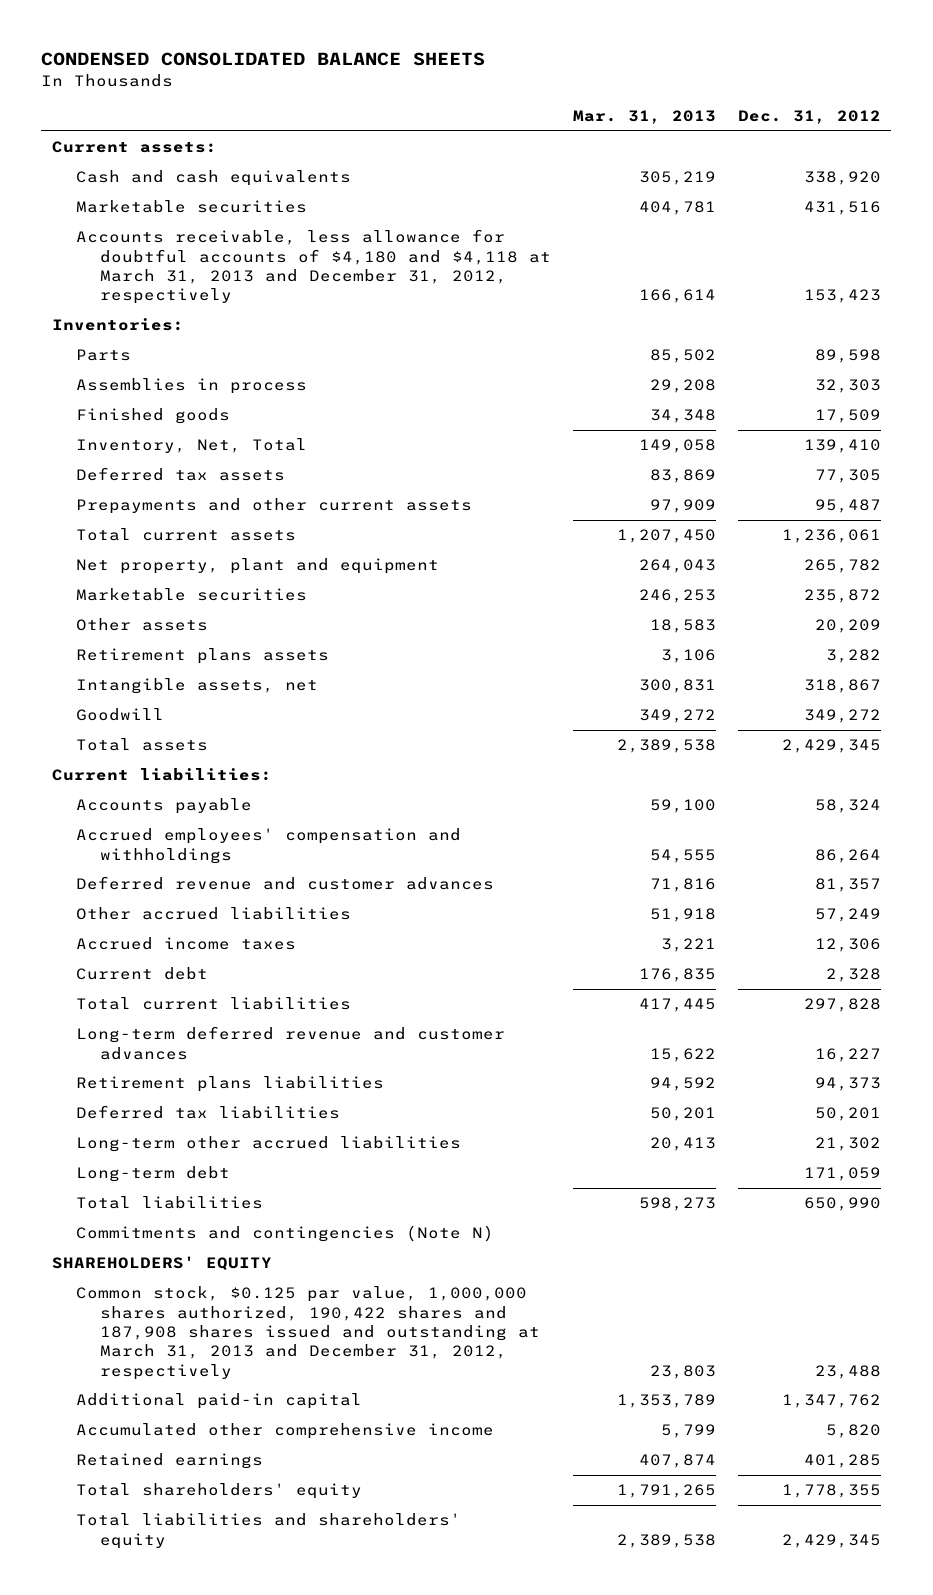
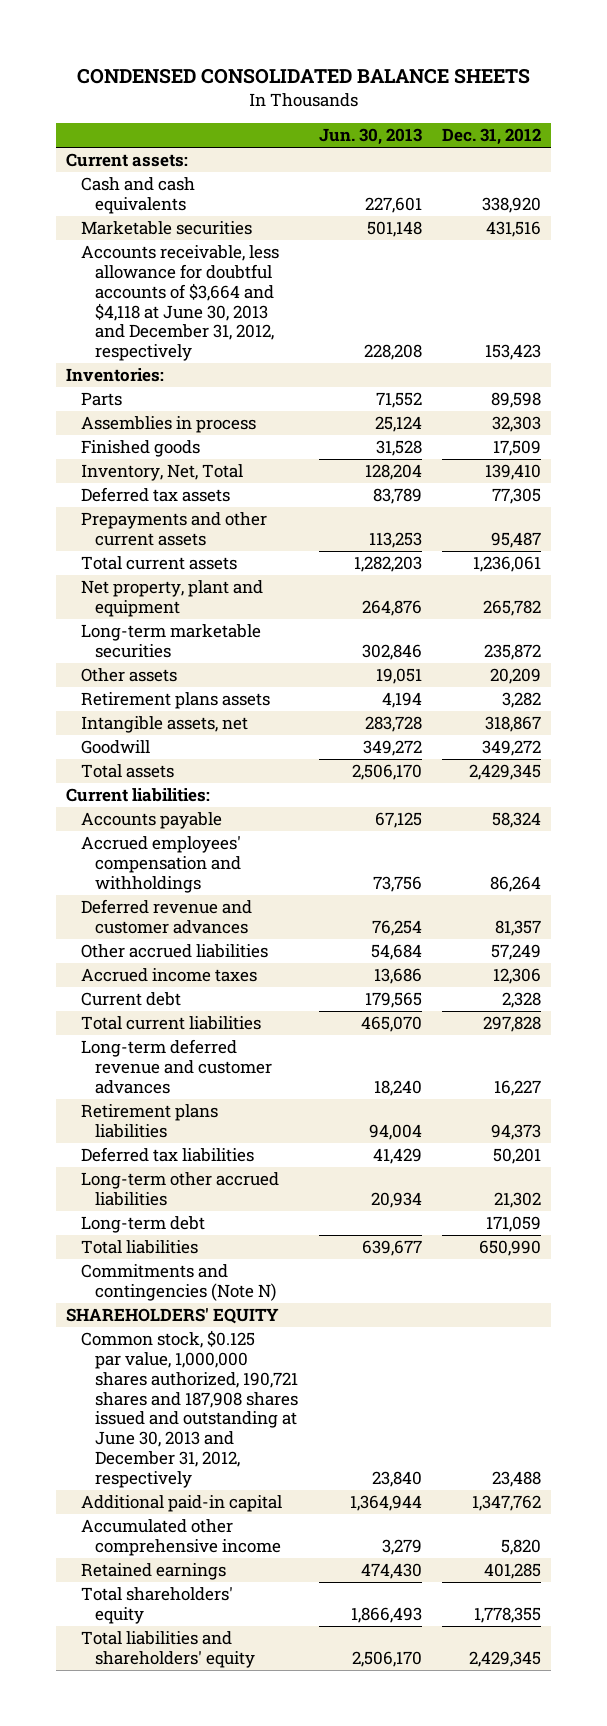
- | Mar. 31, 2013 | Dec. 31, 2012
+ | Jun. 30, 2013 | Dec. 31, 2012
- Accounts receivable, less allowance for doubtful accounts of $4,180 and $4,118 at March 31, 2013 and December 31, 2012, respectively | 166,614 | 153,423
+ Accounts receivable, less allowance for doubtful accounts of $3,664 and $4,118 at June 30, 2013 and December 31, 2012, respectively | 228,208 | 153,423
- Marketable securities | 246,253 | 235,872
+ Long-term marketable securities | 302,846 | 235,872
- Common stock, $0.125 par value, 1,000,000 shares authorized, 190,422 shares and 187,908 shares issued and outstanding at March 31, 2013 and December 31, 2012, respectively | 23,803 | 23,488
+ Common stock, $0.125 par value, 1,000,000 shares authorized, 190,721 shares and 187,908 shares issued and outstanding at June 30, 2013 and December 31, 2012, respectively | 23,840 | 23,488

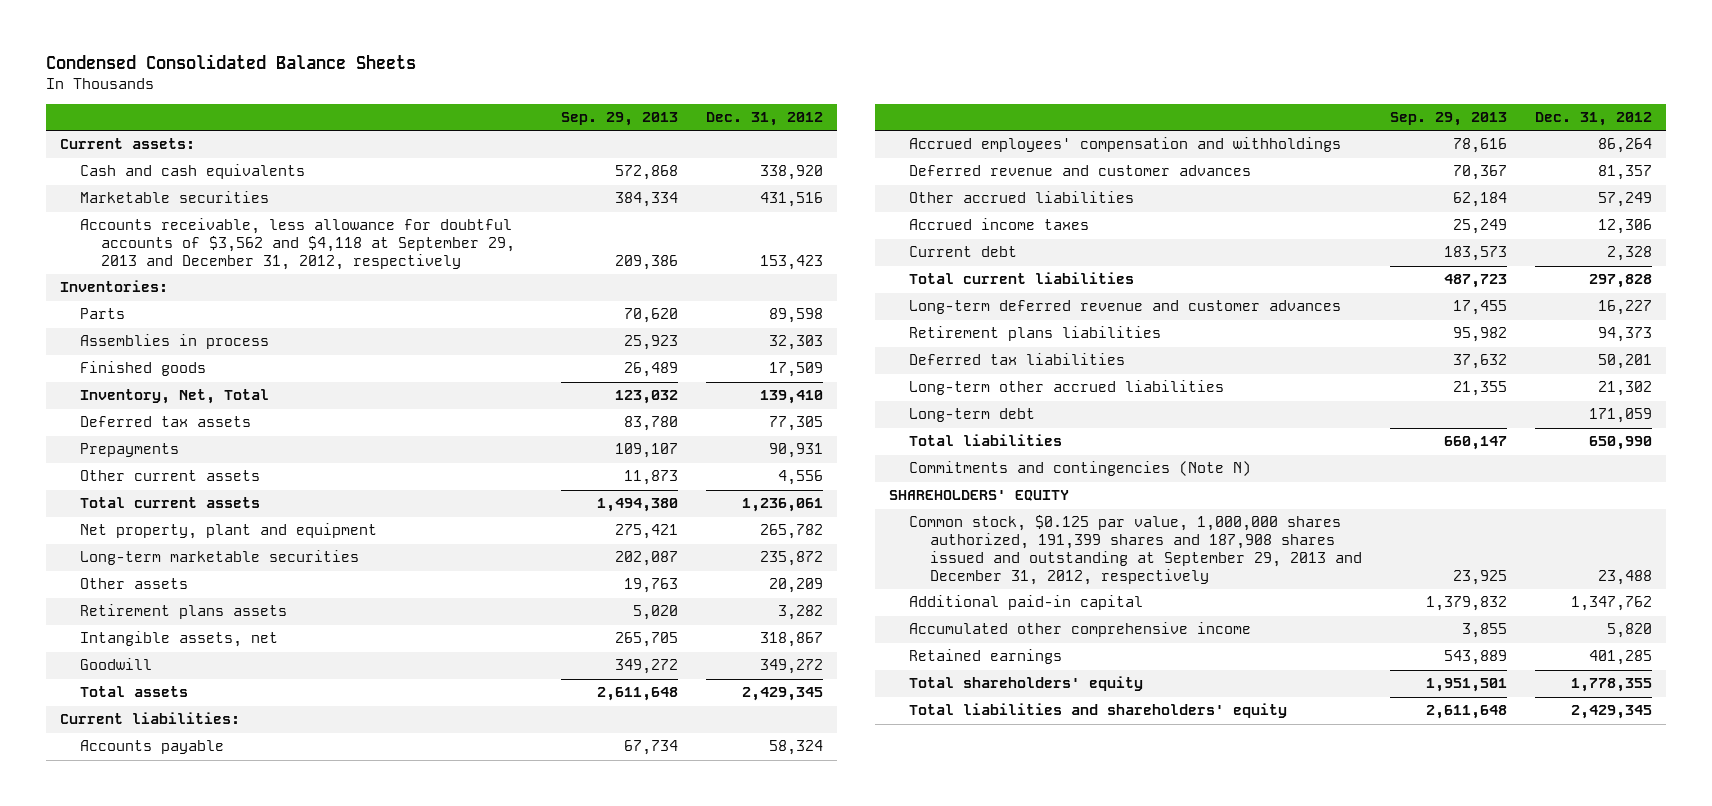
- CONDENSED CONSOLIDATED BALANCE SHEETS
+ Condensed Consolidated Balance Sheets
- | Jun. 30, 2013 | Dec. 31, 2012
+ | Sep. 29, 2013 | Dec. 31, 2012
- Accounts receivable, less allowance for doubtful accounts of $3,664 and $4,118 at June 30, 2013 and December 31, 2012, respectively | 228,208 | 153,423
+ Accounts receivable, less allowance for doubtful accounts of $3,562 and $4,118 at September 29, 2013 and December 31, 2012, respectively | 209,386 | 153,423
- Prepayments and other current assets | 113,253 | 95,487
+ Prepayments | 109,107 | 90,931
+ Other current assets | 11,873 | 4,556
- Common stock, $0.125 par value, 1,000,000 shares authorized, 190,721 shares and 187,908 shares issued and outstanding at June 30, 2013 and December 31, 2012, respectively | 23,840 | 23,488
+ Common stock, $0.125 par value, 1,000,000 shares authorized, 191,399 shares and 187,908 shares issued and outstanding at September 29, 2013 and December 31, 2012, respectively | 23,925 | 23,488

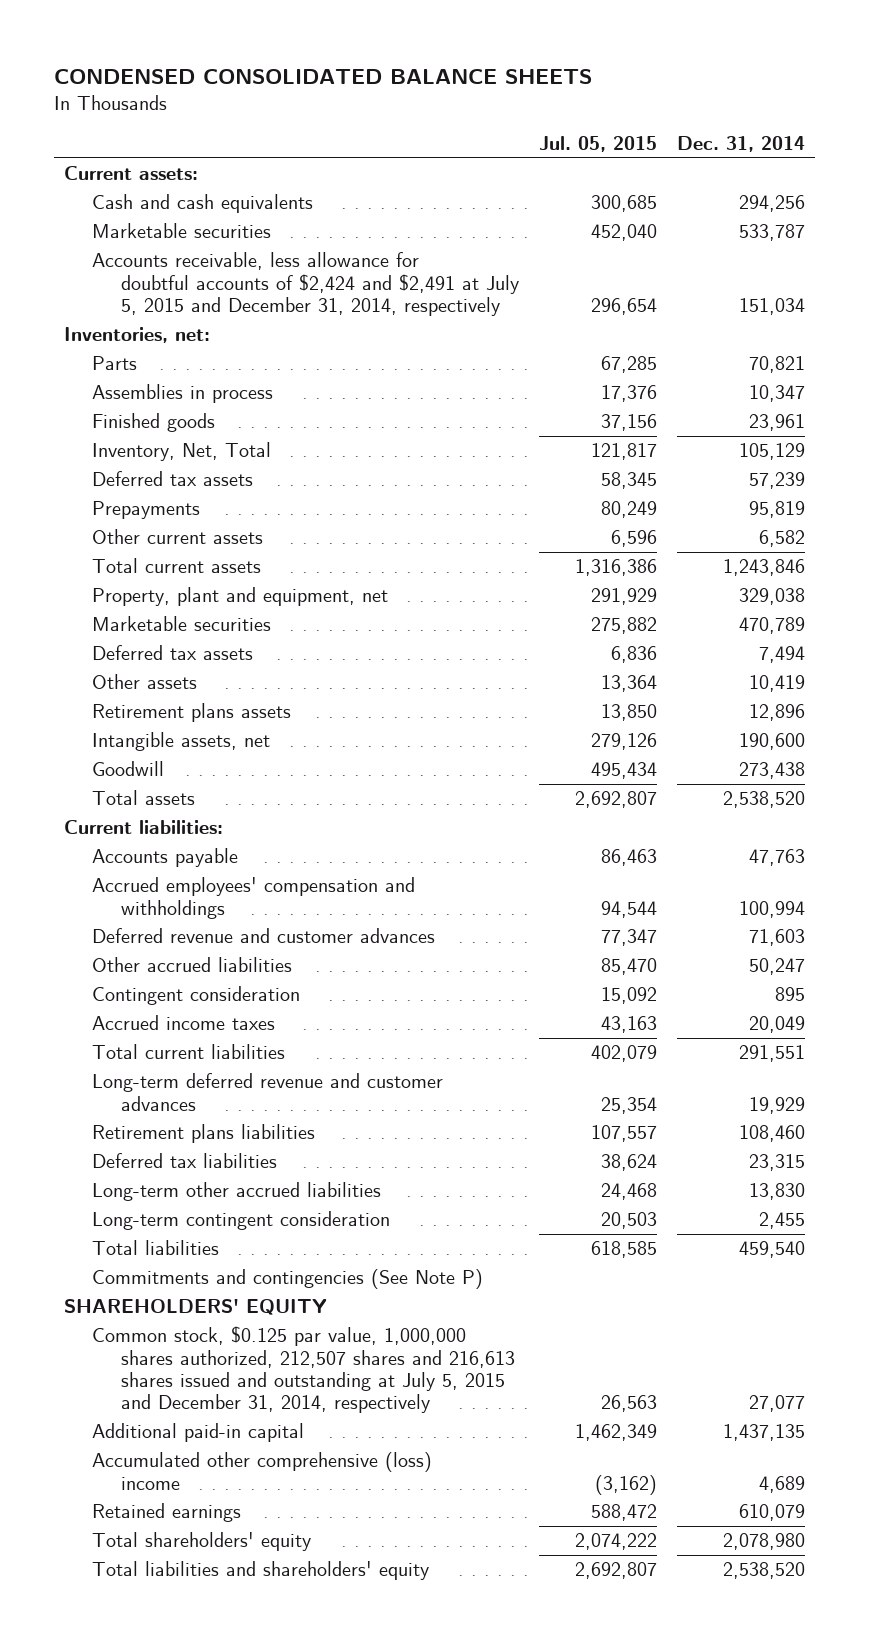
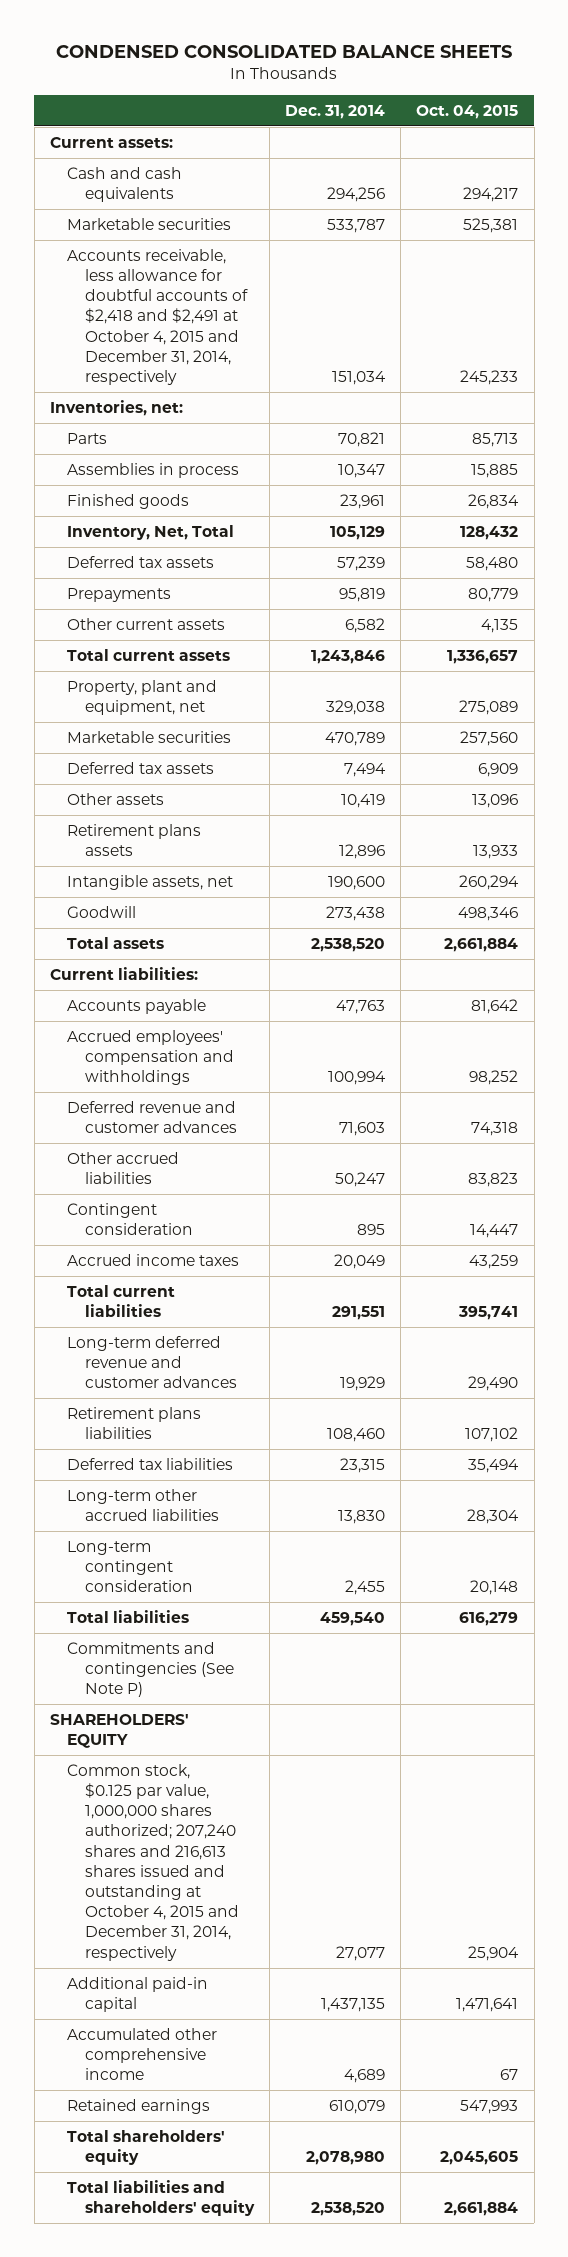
- | Jul. 05, 2015 | Dec. 31, 2014
+ | Dec. 31, 2014 | Oct. 04, 2015
- Accounts receivable, less allowance for doubtful accounts of $2,424 and $2,491 at July 5, 2015 and December 31, 2014, respectively | 296,654 | 151,034
+ Accounts receivable, less allowance for doubtful accounts of $2,418 and $2,491 at October 4, 2015 and December 31, 2014, respectively | 151,034 | 245,233
- Common stock, $0.125 par value, 1,000,000 shares authorized, 212,507 shares and 216,613 shares issued and outstanding at July 5, 2015 and December 31, 2014, respectively | 26,563 | 27,077
+ Common stock, $0.125 par value, 1,000,000 shares authorized; 207,240 shares and 216,613 shares issued and outstanding at October 4, 2015 and December 31, 2014, respectively | 27,077 | 25,904
- Accumulated other comprehensive (loss) income | (3,162) | 4,689
+ Accumulated other comprehensive income | 4,689 | 67

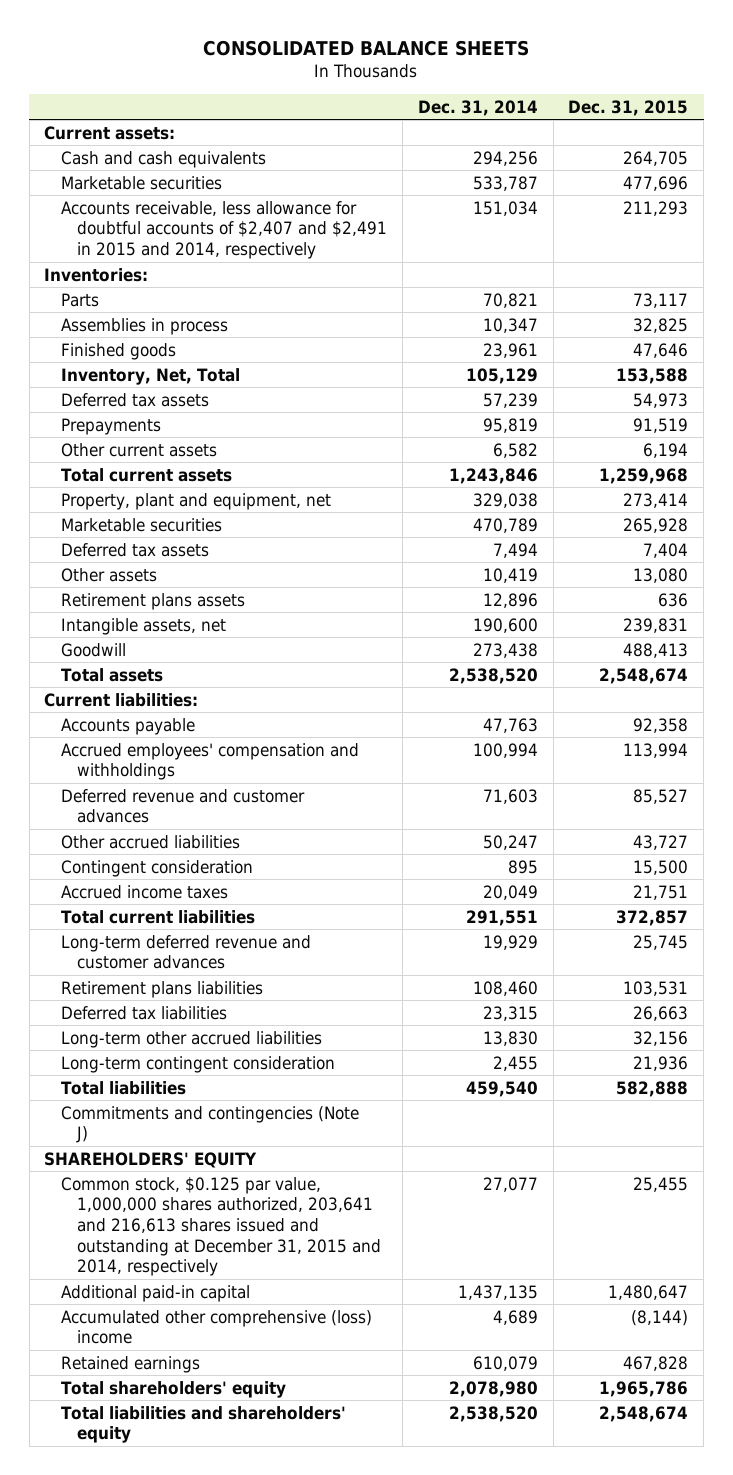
- CONDENSED CONSOLIDATED BALANCE SHEETS
+ CONSOLIDATED BALANCE SHEETS
- | Dec. 31, 2014 | Oct. 04, 2015
+ | Dec. 31, 2014 | Dec. 31, 2015
- Accounts receivable, less allowance for doubtful accounts of $2,418 and $2,491 at October 4, 2015 and December 31, 2014, respectively | 151,034 | 245,233
- Inventories, net:
+ Accounts receivable, less allowance for doubtful accounts of $2,407 and $2,491 in 2015 and 2014, respectively | 151,034 | 211,293
+ Inventories:
- Commitments and contingencies (See Note P)
+ Commitments and contingencies (Note J)
- Common stock, $0.125 par value, 1,000,000 shares authorized; 207,240 shares and 216,613 shares issued and outstanding at October 4, 2015 and December 31, 2014, respectively | 27,077 | 25,904
+ Common stock, $0.125 par value, 1,000,000 shares authorized, 203,641 and 216,613 shares issued and outstanding at December 31, 2015 and 2014, respectively | 27,077 | 25,455
- Accumulated other comprehensive income | 4,689 | 67
+ Accumulated other comprehensive (loss) income | 4,689 | (8,144)

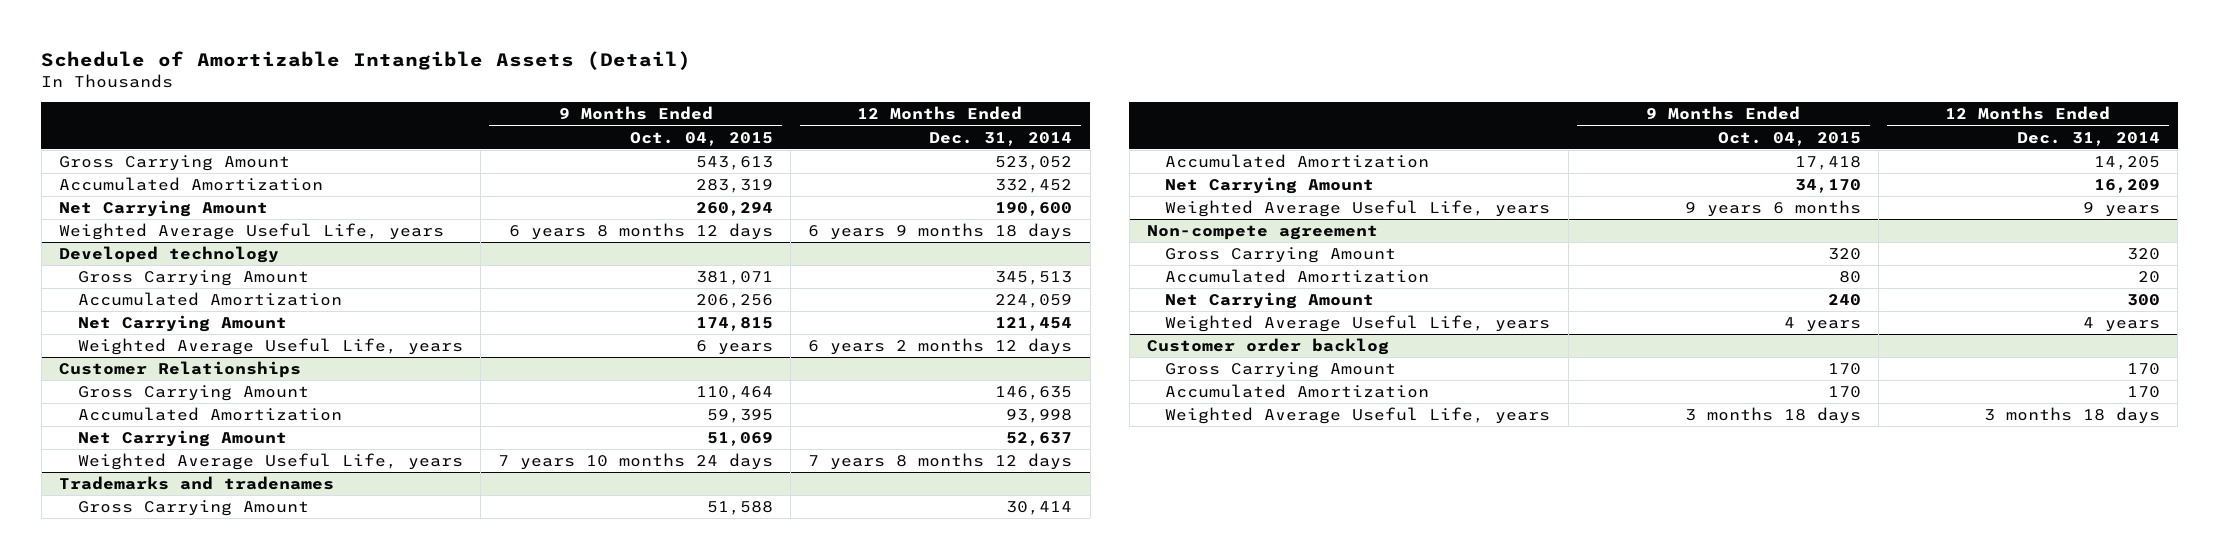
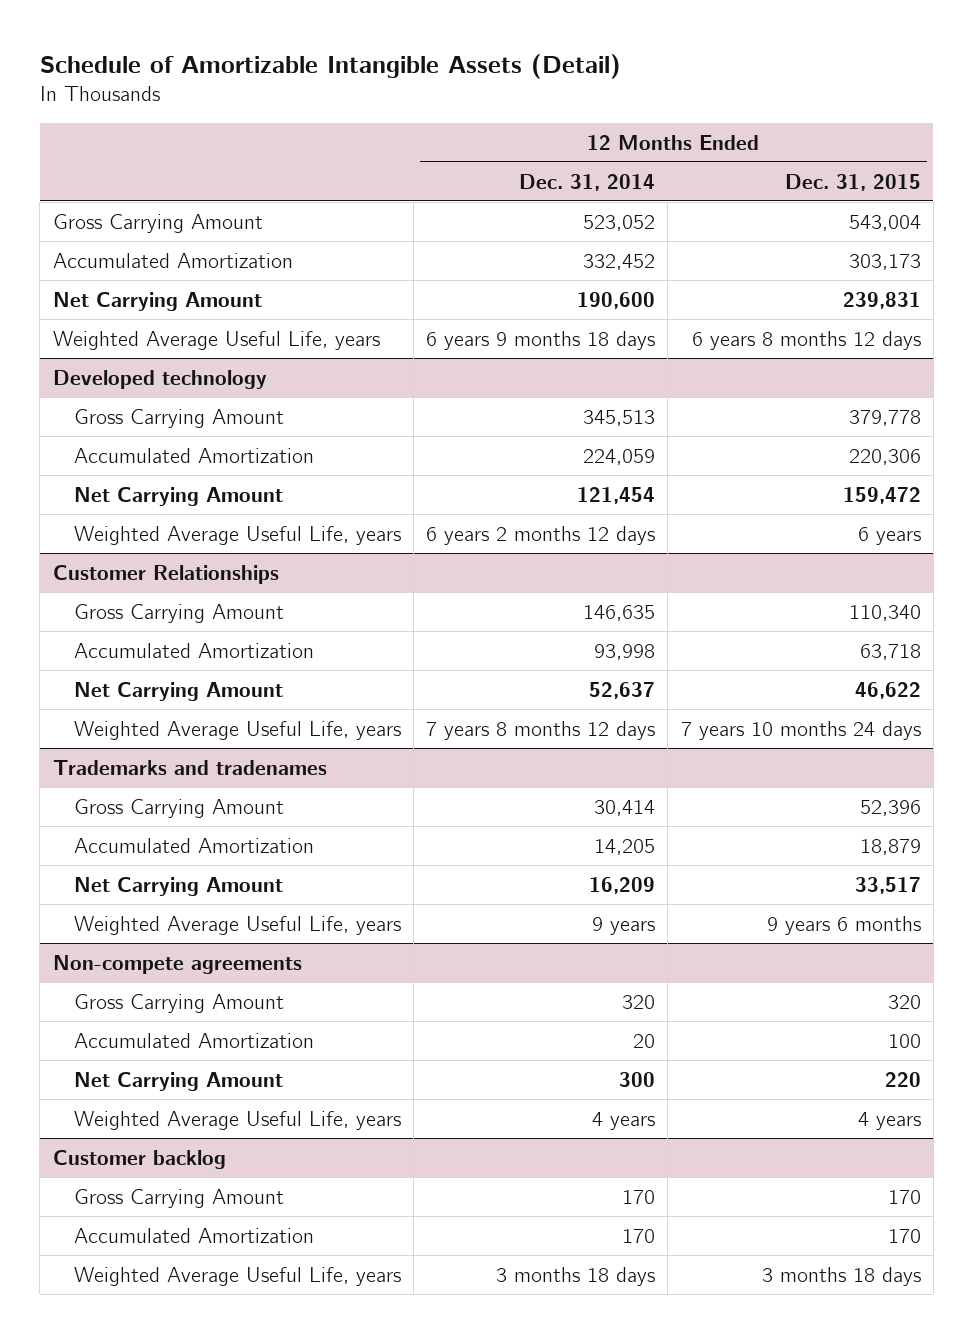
- | 9 Months Ended Oct. 04, 2015 | 12 Months Ended Dec. 31, 2014
+ | 12 Months Ended Dec. 31, 2014 | 12 Months Ended Dec. 31, 2015
- Non-compete agreement
+ Non-compete agreements
- Customer order backlog
+ Customer backlog

